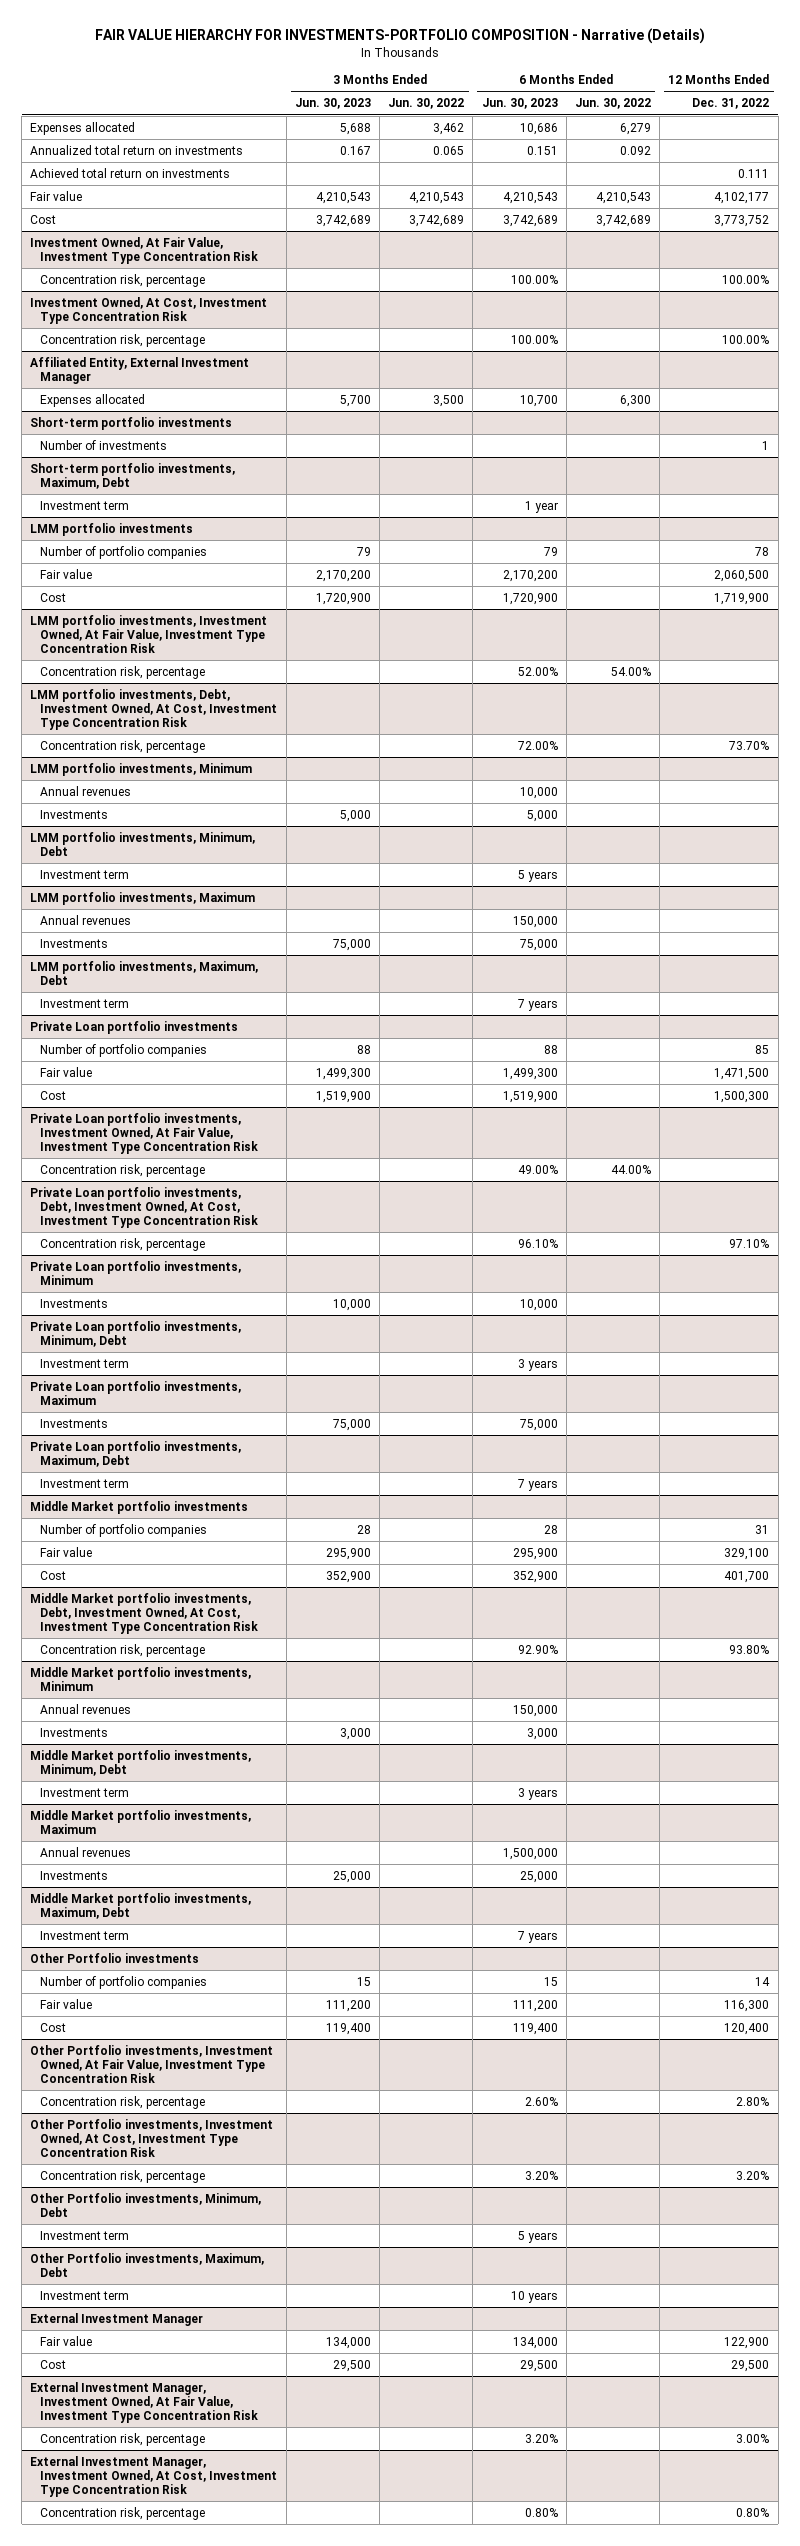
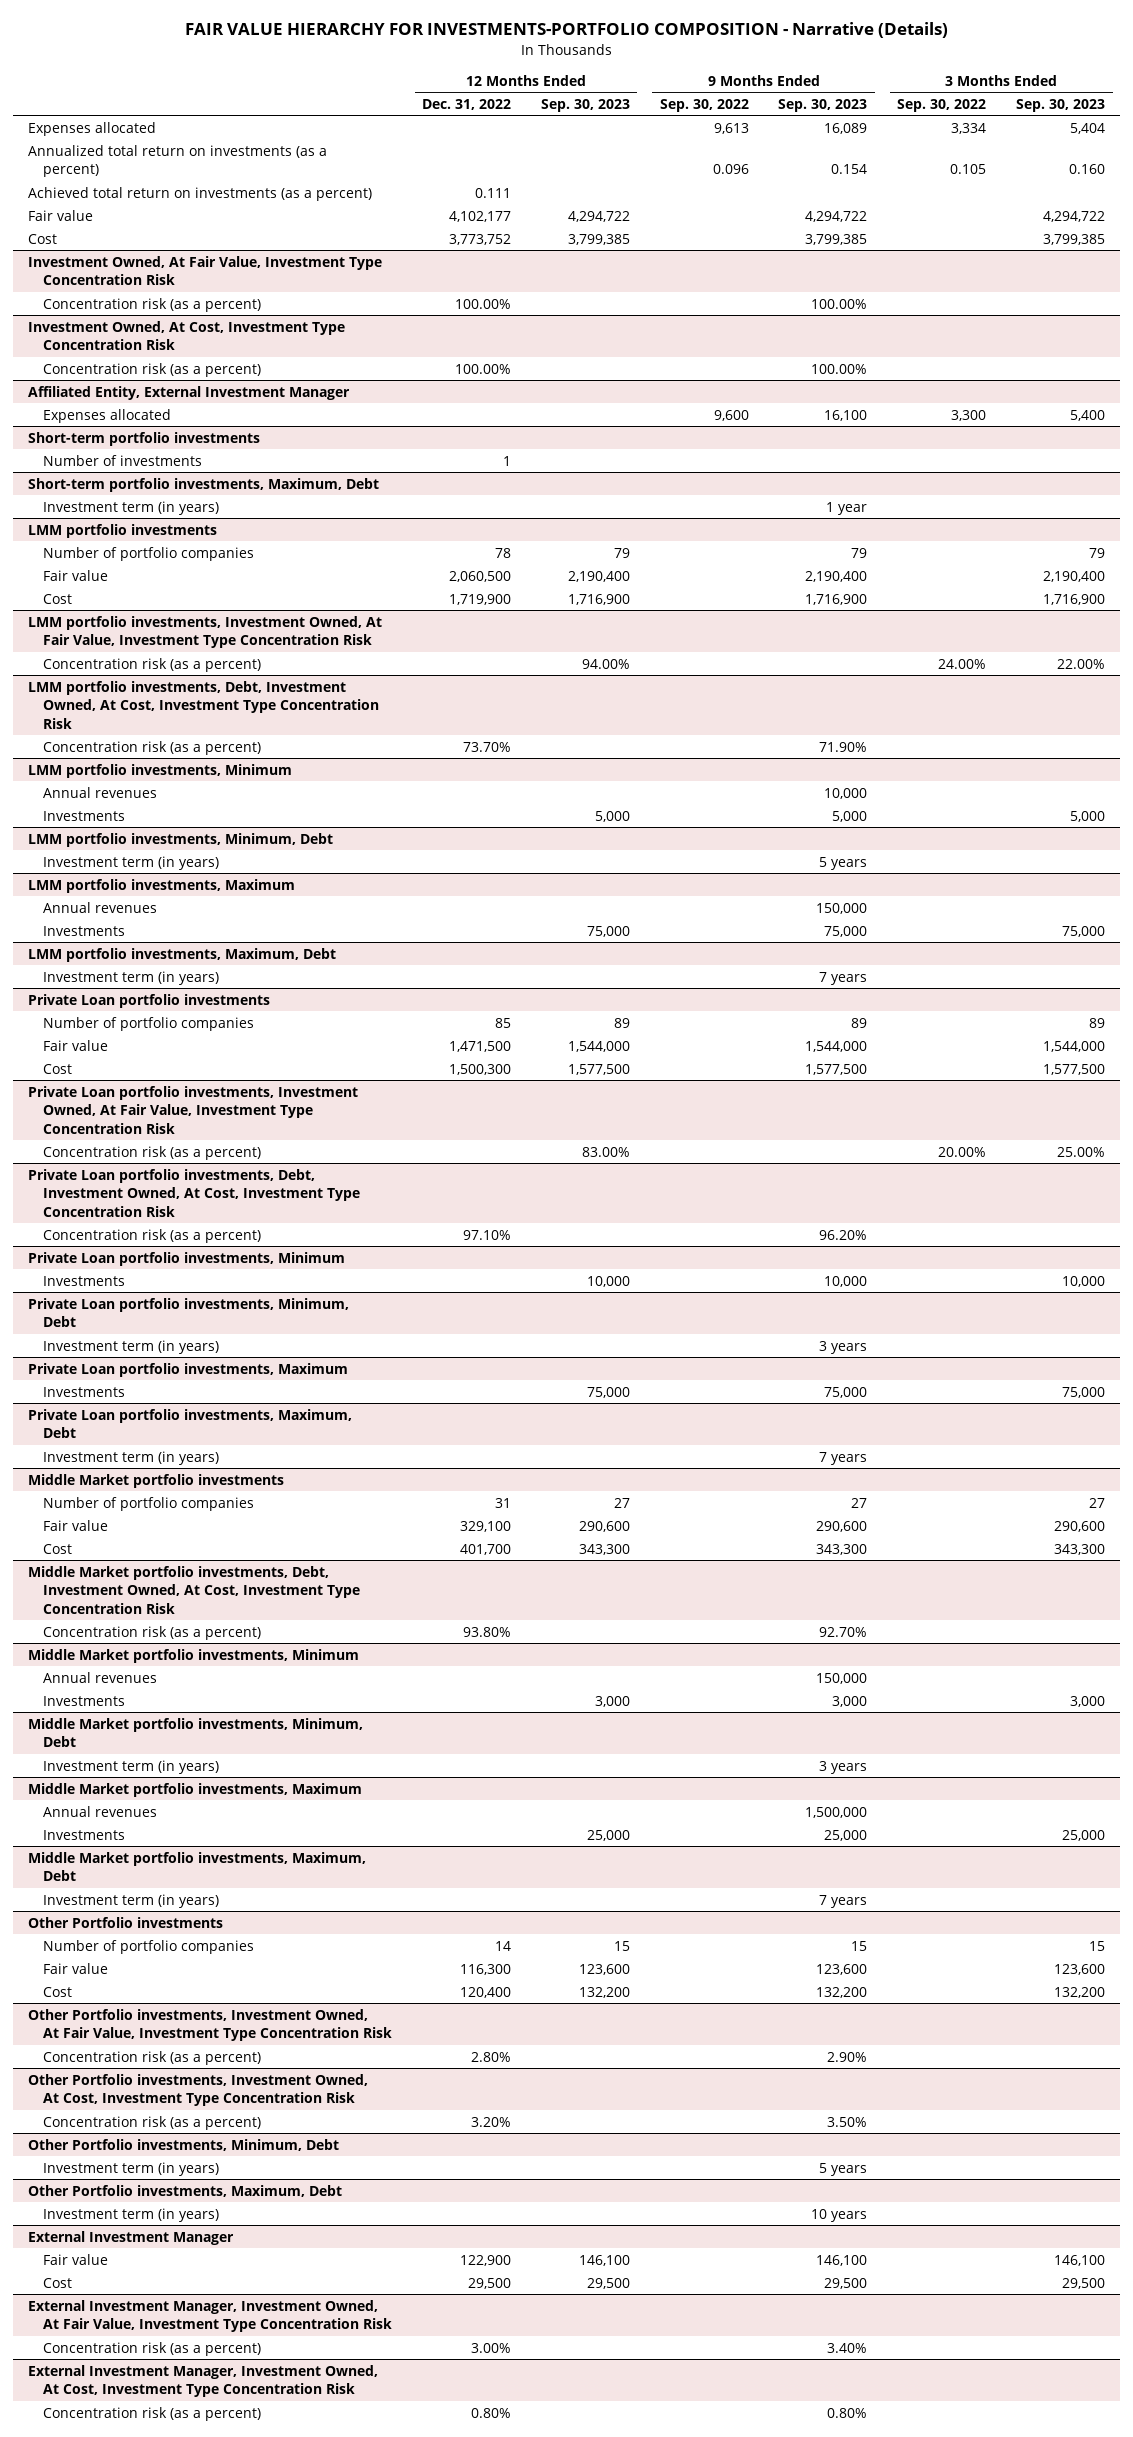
- | 3 Months Ended Jun. 30, 2023 | 3 Months Ended Jun. 30, 2022 | 6 Months Ended Jun. 30, 2023 | 6 Months Ended Jun. 30, 2022 | 12 Months Ended Dec. 31, 2022
+ | 12 Months Ended Dec. 31, 2022 | 12 Months Ended Sep. 30, 2023 | 9 Months Ended Sep. 30, 2022 | 9 Months Ended Sep. 30, 2023 | 3 Months Ended Sep. 30, 2022 | 3 Months Ended Sep. 30, 2023
- Annualized total return on investments | 0.167 | 0.065 | 0.151 | 0.092 |
- Achieved total return on investments | | | | | 0.111
+ Annualized total return on investments (as a percent) | | | 0.096 | 0.154 | 0.105 | 0.160
+ Achieved total return on investments (as a percent) | 0.111 | | | | |
@ Investment Owned, At Fair Value, Investment Type Concentration Risk
- Concentration risk, percentage | | | 100.00% | | 100.00%
+ Concentration risk (as a percent) | 100.00% | | | 100.00% | |
@ Investment Owned, At Cost, Investment Type Concentration Risk
- Concentration risk, percentage | | | 100.00% | | 100.00%
+ Concentration risk (as a percent) | 100.00% | | | 100.00% | |
@ Short-term portfolio investments, Maximum, Debt
- Investment term | | | 1 year | |
+ Investment term (in years) | | | | 1 year | |
@ LMM portfolio investments, Investment Owned, At Fair Value, Investment Type Concentration Risk
- Concentration risk, percentage | | | 52.00% | 54.00% |
+ Concentration risk (as a percent) | | 94.00% | | | 24.00% | 22.00%
@ LMM portfolio investments, Debt, Investment Owned, At Cost, Investment Type Concentration Risk
- Concentration risk, percentage | | | 72.00% | | 73.70%
+ Concentration risk (as a percent) | 73.70% | | | 71.90% | |
@ LMM portfolio investments, Minimum, Debt
- Investment term | | | 5 years | |
+ Investment term (in years) | | | | 5 years | |
@ LMM portfolio investments, Maximum, Debt
- Investment term | | | 7 years | |
+ Investment term (in years) | | | | 7 years | |
@ Private Loan portfolio investments, Investment Owned, At Fair Value, Investment Type Concentration Risk
- Concentration risk, percentage | | | 49.00% | 44.00% |
+ Concentration risk (as a percent) | | 83.00% | | | 20.00% | 25.00%
@ Private Loan portfolio investments, Debt, Investment Owned, At Cost, Investment Type Concentration Risk
- Concentration risk, percentage | | | 96.10% | | 97.10%
+ Concentration risk (as a percent) | 97.10% | | | 96.20% | |
@ Private Loan portfolio investments, Minimum, Debt
- Investment term | | | 3 years | |
+ Investment term (in years) | | | | 3 years | |
@ Private Loan portfolio investments, Maximum, Debt
- Investment term | | | 7 years | |
+ Investment term (in years) | | | | 7 years | |
@ Middle Market portfolio investments, Debt, Investment Owned, At Cost, Investment Type Concentration Risk
- Concentration risk, percentage | | | 92.90% | | 93.80%
+ Concentration risk (as a percent) | 93.80% | | | 92.70% | |
@ Middle Market portfolio investments, Minimum, Debt
- Investment term | | | 3 years | |
+ Investment term (in years) | | | | 3 years | |
@ Middle Market portfolio investments, Maximum, Debt
- Investment term | | | 7 years | |
+ Investment term (in years) | | | | 7 years | |
@ Other Portfolio investments, Investment Owned, At Fair Value, Investment Type Concentration Risk
- Concentration risk, percentage | | | 2.60% | | 2.80%
+ Concentration risk (as a percent) | 2.80% | | | 2.90% | |
@ Other Portfolio investments, Investment Owned, At Cost, Investment Type Concentration Risk
- Concentration risk, percentage | | | 3.20% | | 3.20%
+ Concentration risk (as a percent) | 3.20% | | | 3.50% | |
@ Other Portfolio investments, Minimum, Debt
- Investment term | | | 5 years | |
+ Investment term (in years) | | | | 5 years | |
@ Other Portfolio investments, Maximum, Debt
- Investment term | | | 10 years | |
+ Investment term (in years) | | | | 10 years | |
@ External Investment Manager, Investment Owned, At Fair Value, Investment Type Concentration Risk
- Concentration risk, percentage | | | 3.20% | | 3.00%
+ Concentration risk (as a percent) | 3.00% | | | 3.40% | |
@ External Investment Manager, Investment Owned, At Cost, Investment Type Concentration Risk
- Concentration risk, percentage | | | 0.80% | | 0.80%
+ Concentration risk (as a percent) | 0.80% | | | 0.80% | |

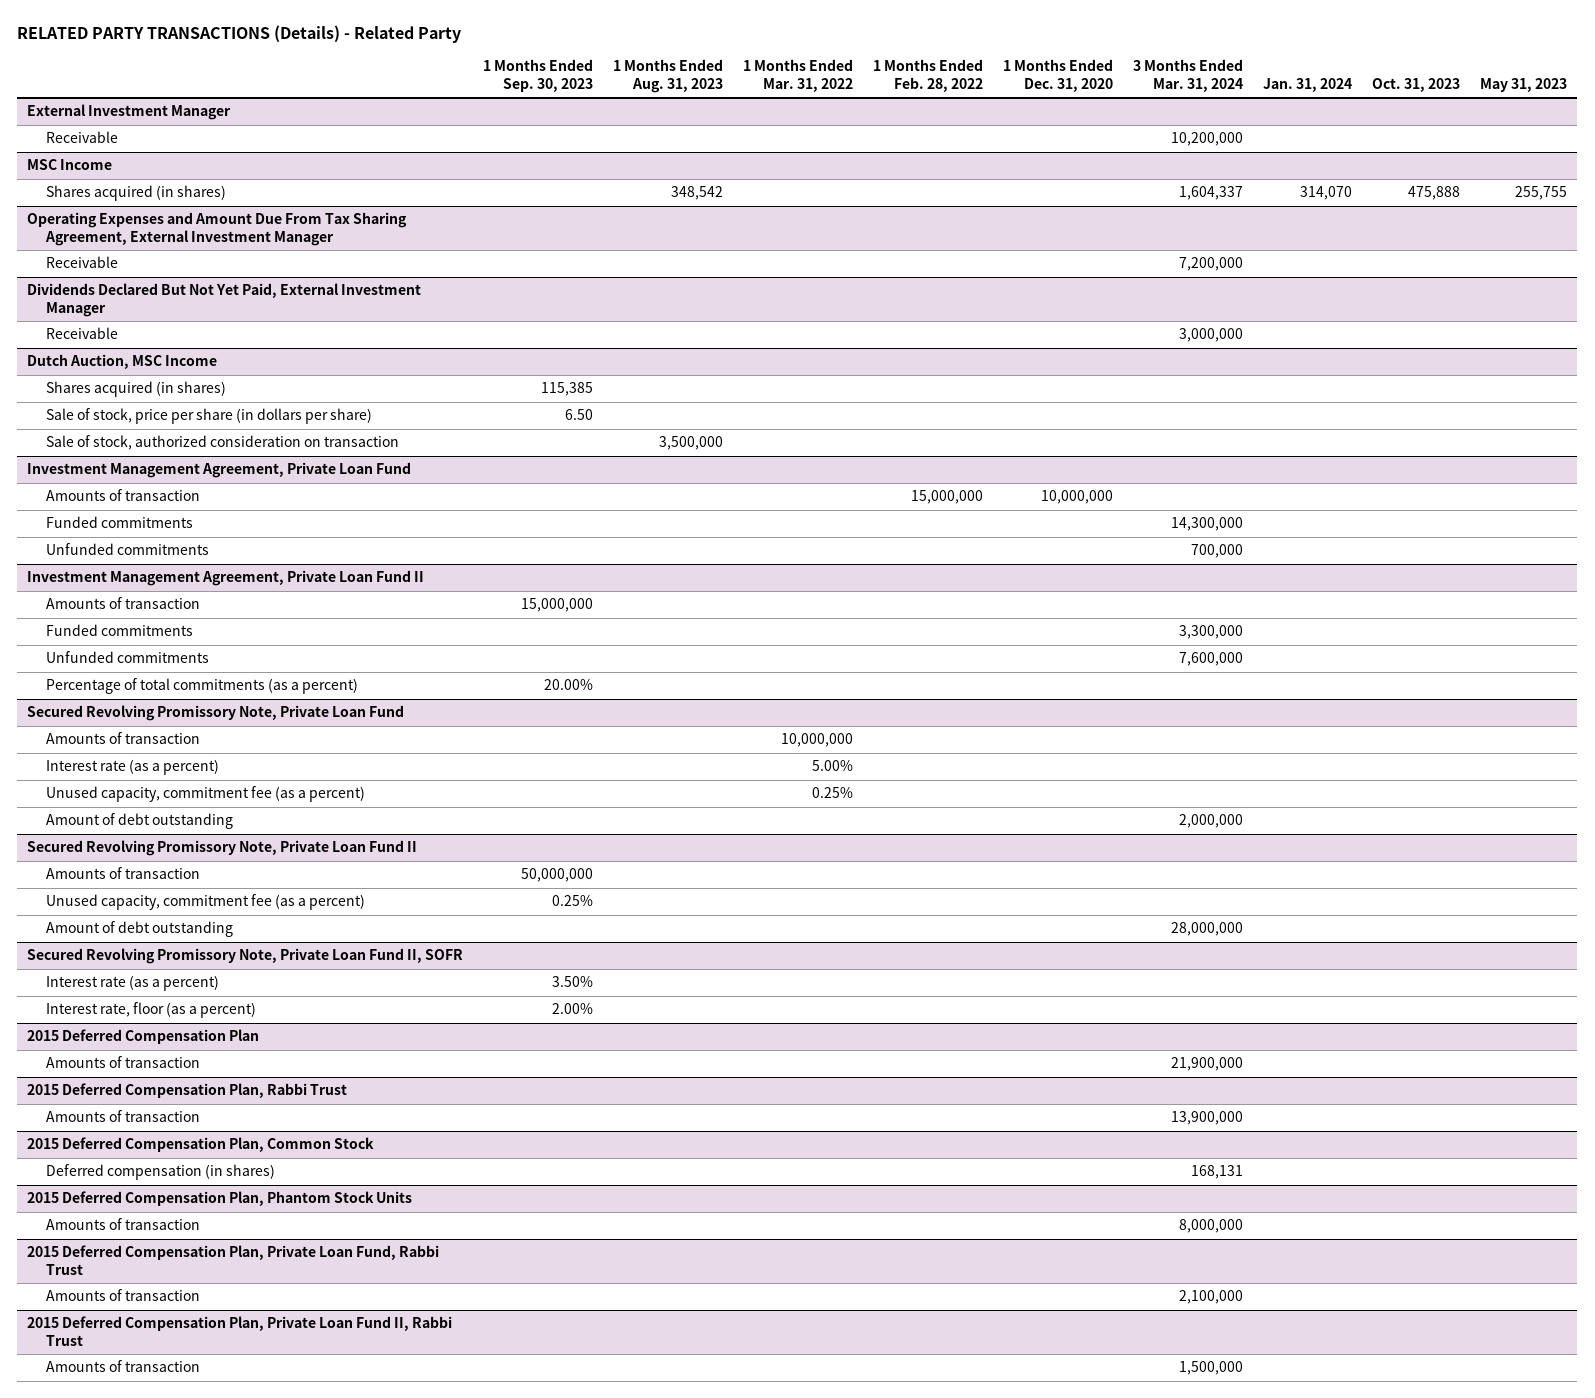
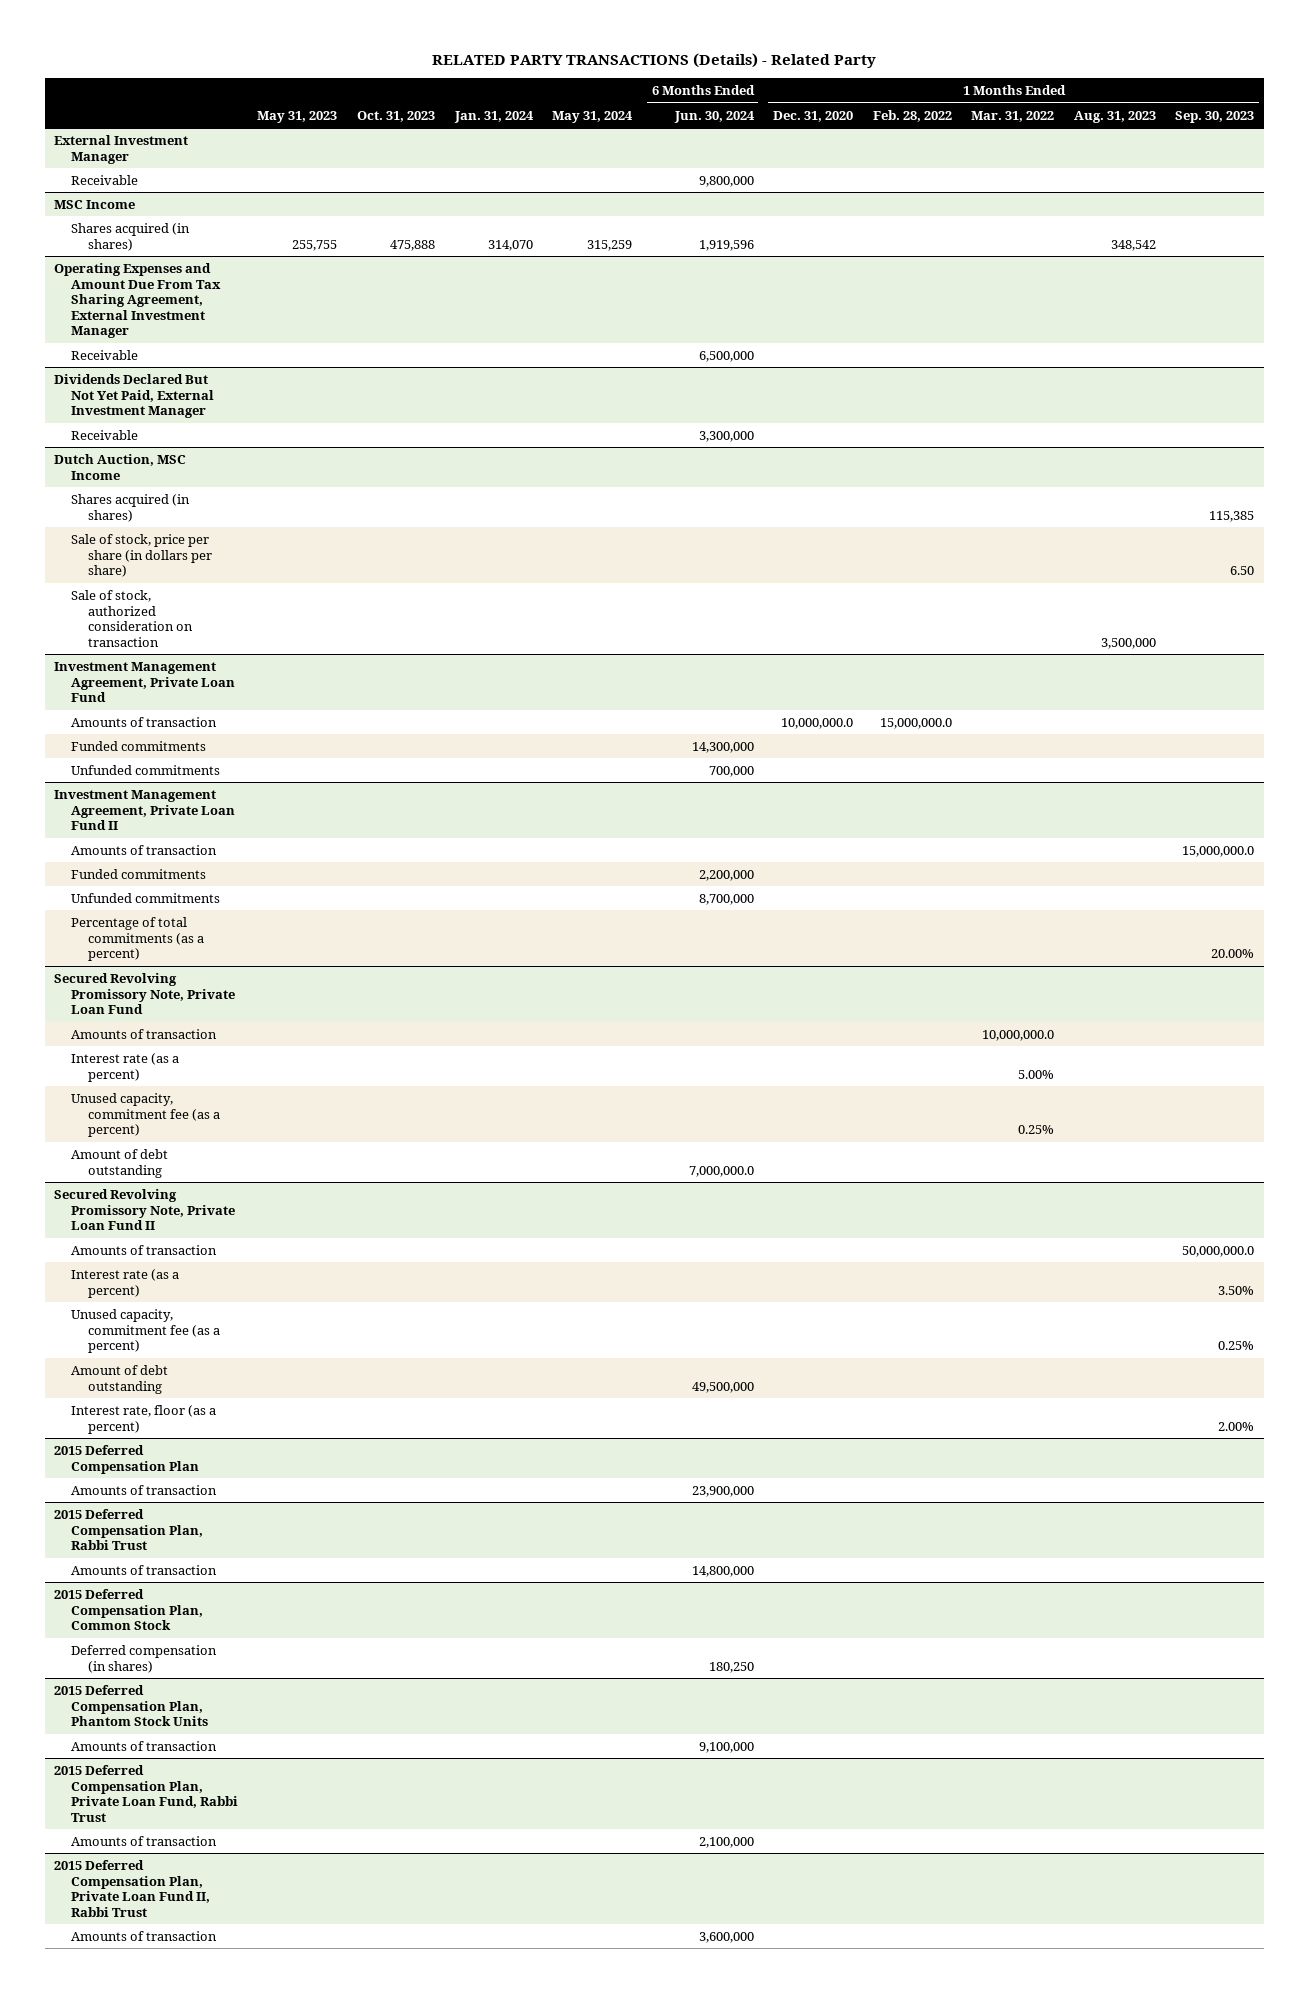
- | 1 Months Ended Sep. 30, 2023 | 1 Months Ended Aug. 31, 2023 | 1 Months Ended Mar. 31, 2022 | 1 Months Ended Feb. 28, 2022 | 1 Months Ended Dec. 31, 2020 | 3 Months Ended Mar. 31, 2024 | Jan. 31, 2024 | Oct. 31, 2023 | May 31, 2023
+ | May 31, 2023 | Oct. 31, 2023 | Jan. 31, 2024 | May 31, 2024 | 6 Months Ended Jun. 30, 2024 | 1 Months Ended Dec. 31, 2020 | 1 Months Ended Feb. 28, 2022 | 1 Months Ended Mar. 31, 2022 | 1 Months Ended Aug. 31, 2023 | 1 Months Ended Sep. 30, 2023
@ Investment Management Agreement, Private Loan Fund
- Amounts of transaction | | | | 15,000,000 | 10,000,000 | | | |
+ Amounts of transaction | | | | | | 10,000,000.0 | 15,000,000.0 | | |
@ Investment Management Agreement, Private Loan Fund II
- Amounts of transaction | 15,000,000 | | | | | | | |
+ Amounts of transaction | | | | | | | | | | 15,000,000.0
@ Secured Revolving Promissory Note, Private Loan Fund
- Amounts of transaction | | | 10,000,000 | | | | | |
+ Amounts of transaction | | | | | | | | 10,000,000.0 | |
@ Secured Revolving Promissory Note, Private Loan Fund II
- Amounts of transaction | 50,000,000 | | | | | | | |
+ Amounts of transaction | | | | | | | | | | 50,000,000.0
+ Interest rate (as a percent) | | | | | | | | | | 3.50%
- Secured Revolving Promissory Note, Private Loan Fund II, SOFR
- Interest rate (as a percent) | 3.50% | | | | | | | |
- Interest rate, floor (as a percent) | 2.00% | | | | | | | |
@ Secured Revolving Promissory Note, Private Loan Fund II
+ Interest rate, floor (as a percent) | | | | | | | | | | 2.00%

